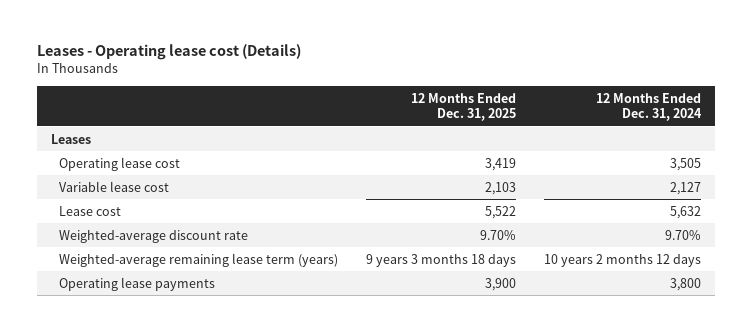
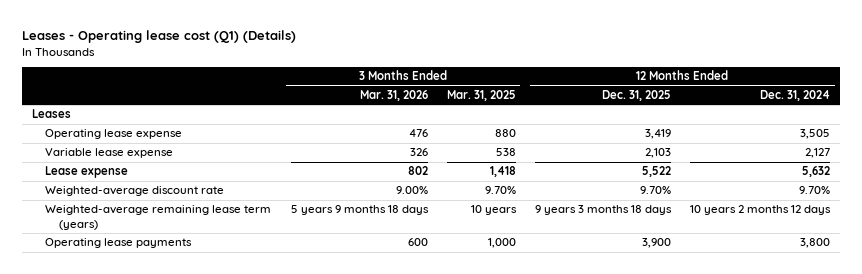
- Leases - Operating lease cost (Details)
+ Leases - Operating lease cost (Q1) (Details)
- | 12 Months Ended Dec. 31, 2025 | 12 Months Ended Dec. 31, 2024
+ | 3 Months Ended Mar. 31, 2026 | 3 Months Ended Mar. 31, 2025 | 12 Months Ended Dec. 31, 2025 | 12 Months Ended Dec. 31, 2024
- Operating lease cost | 3,419 | 3,505
- Variable lease cost | 2,103 | 2,127
- Lease cost | 5,522 | 5,632
+ Operating lease expense | 476 | 880 | 3,419 | 3,505
+ Variable lease expense | 326 | 538 | 2,103 | 2,127
+ Lease expense | 802 | 1,418 | 5,522 | 5,632

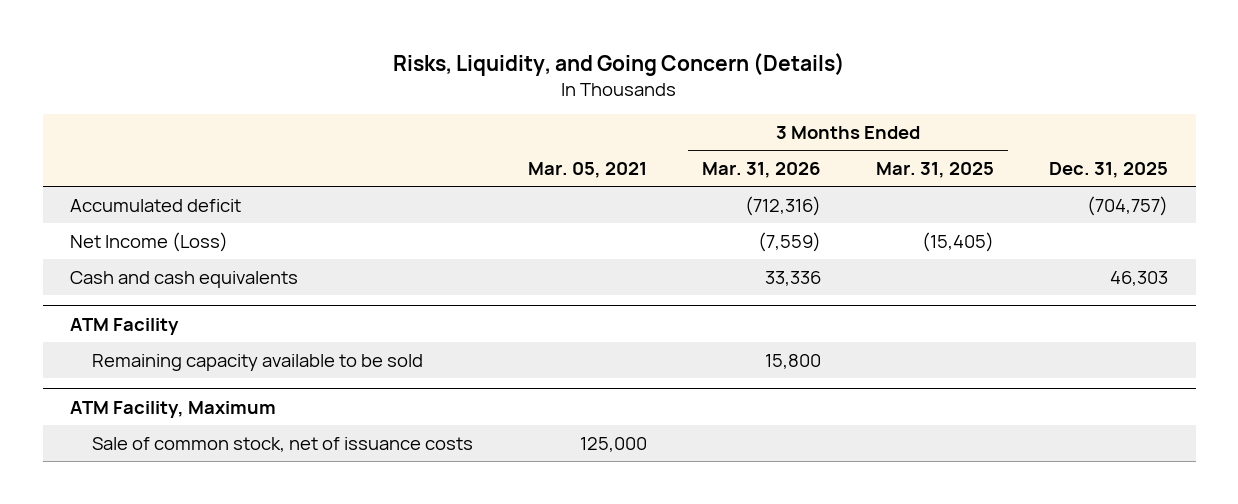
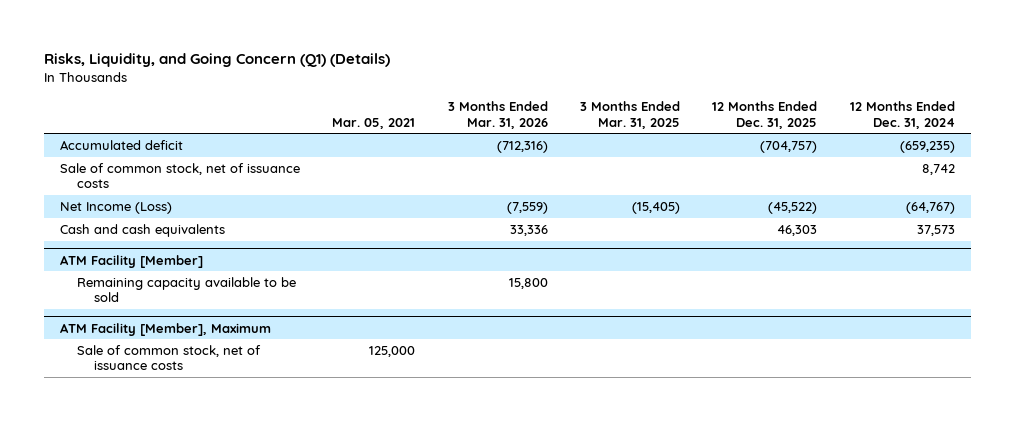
- Risks, Liquidity, and Going Concern (Details)
+ Risks, Liquidity, and Going Concern (Q1) (Details)
- | Mar. 05, 2021 | 3 Months Ended Mar. 31, 2026 | 3 Months Ended Mar. 31, 2025 | Dec. 31, 2025
+ | Mar. 05, 2021 | 3 Months Ended Mar. 31, 2026 | 3 Months Ended Mar. 31, 2025 | 12 Months Ended Dec. 31, 2025 | 12 Months Ended Dec. 31, 2024
+ Sale of common stock, net of issuance costs | | | | | 8,742
- ATM Facility
+ ATM Facility [Member]
- ATM Facility, Maximum
+ ATM Facility [Member], Maximum

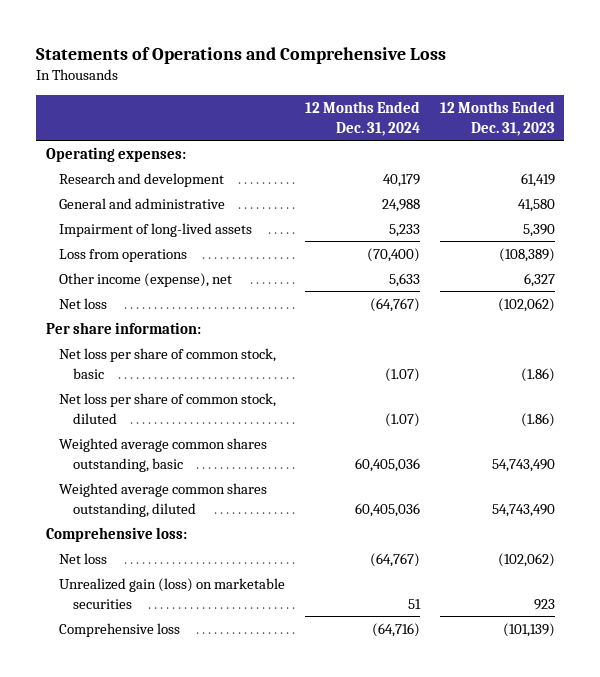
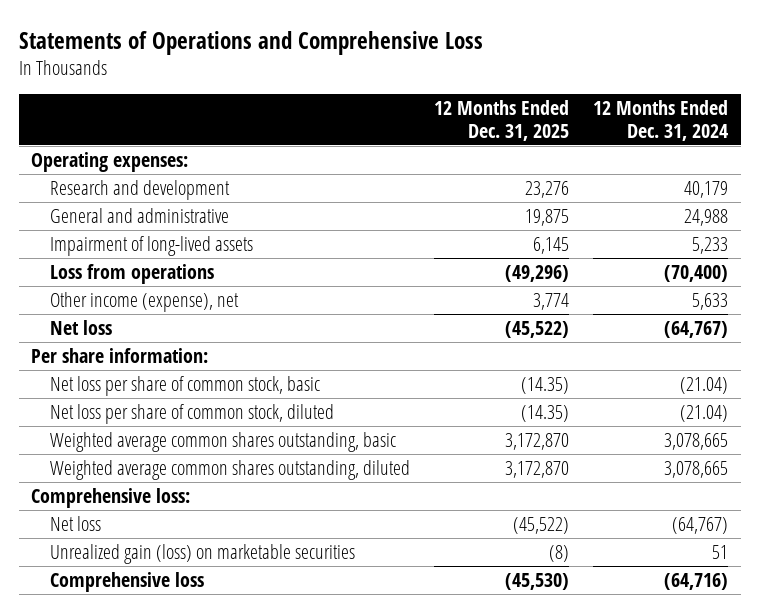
- | 12 Months Ended Dec. 31, 2024 | 12 Months Ended Dec. 31, 2023
+ | 12 Months Ended Dec. 31, 2025 | 12 Months Ended Dec. 31, 2024
- Net loss per share of common stock, basic | (1.07) | (1.86)
- Net loss per share of common stock, diluted | (1.07) | (1.86)
- Weighted average common shares outstanding, basic | 60,405,036 | 54,743,490
- Weighted average common shares outstanding, diluted | 60,405,036 | 54,743,490
+ Net loss per share of common stock, basic | (14.35) | (21.04)
+ Net loss per share of common stock, diluted | (14.35) | (21.04)
+ Weighted average common shares outstanding, basic | 3,172,870 | 3,078,665
+ Weighted average common shares outstanding, diluted | 3,172,870 | 3,078,665

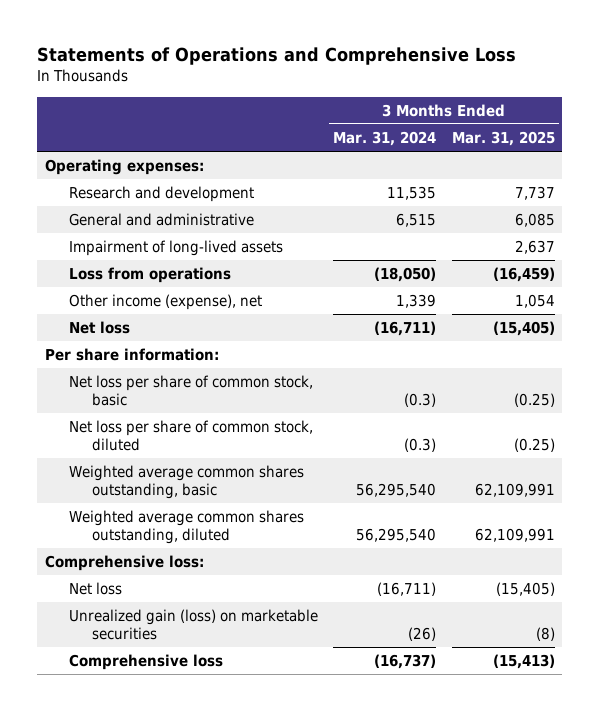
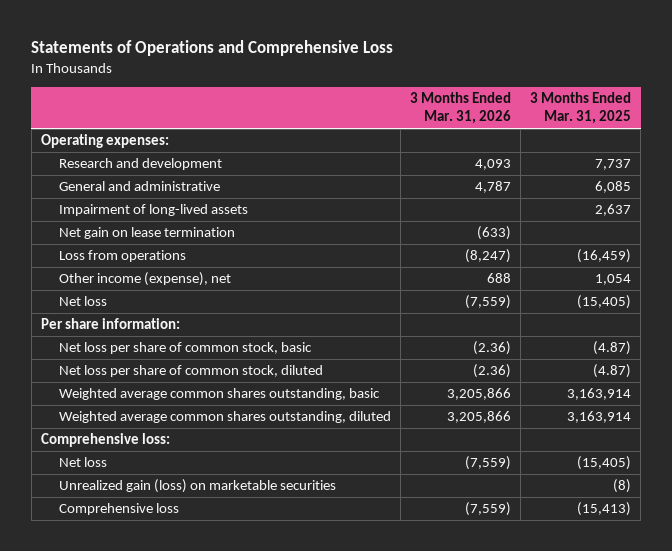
- | 3 Months Ended Mar. 31, 2024 | 3 Months Ended Mar. 31, 2025
+ | 3 Months Ended Mar. 31, 2026 | 3 Months Ended Mar. 31, 2025
+ Net gain on lease termination | (633) |
- Net loss per share of common stock, basic | (0.3) | (0.25)
- Net loss per share of common stock, diluted | (0.3) | (0.25)
- Weighted average common shares outstanding, basic | 56,295,540 | 62,109,991
- Weighted average common shares outstanding, diluted | 56,295,540 | 62,109,991
+ Net loss per share of common stock, basic | (2.36) | (4.87)
+ Net loss per share of common stock, diluted | (2.36) | (4.87)
+ Weighted average common shares outstanding, basic | 3,205,866 | 3,163,914
+ Weighted average common shares outstanding, diluted | 3,205,866 | 3,163,914

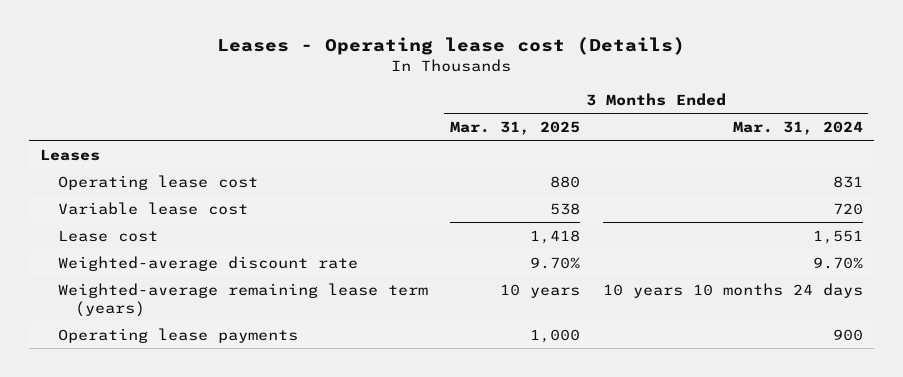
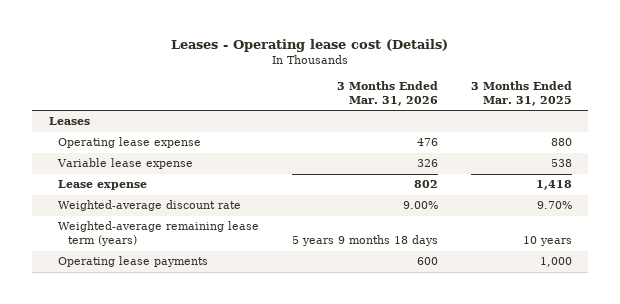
- | 3 Months Ended Mar. 31, 2025 | 3 Months Ended Mar. 31, 2024
+ | 3 Months Ended Mar. 31, 2026 | 3 Months Ended Mar. 31, 2025
- Operating lease cost | 880 | 831
- Variable lease cost | 538 | 720
- Lease cost | 1,418 | 1,551
+ Operating lease expense | 476 | 880
+ Variable lease expense | 326 | 538
+ Lease expense | 802 | 1,418

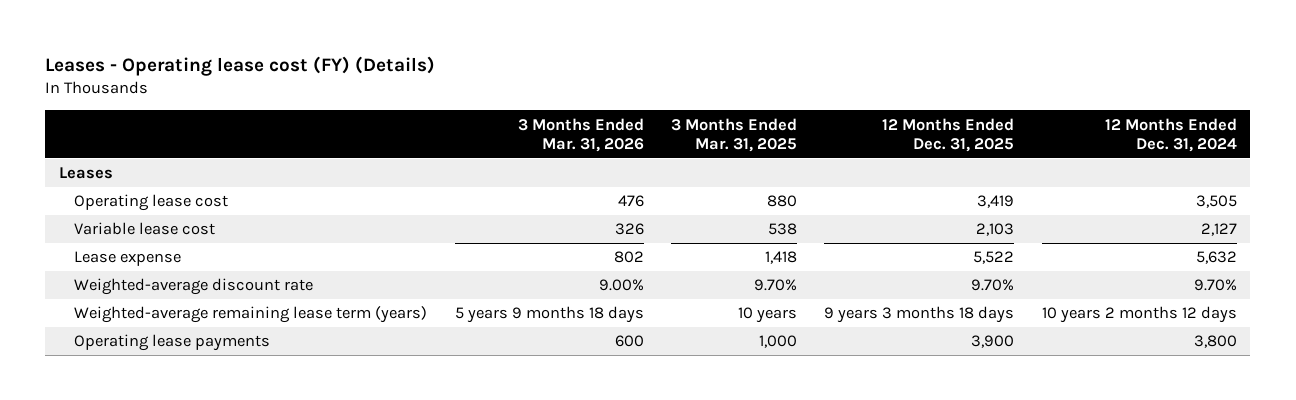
- Leases - Operating lease cost (Details)
+ Leases - Operating lease cost (FY) (Details)
- | 3 Months Ended Mar. 31, 2026 | 3 Months Ended Mar. 31, 2025
+ | 3 Months Ended Mar. 31, 2026 | 3 Months Ended Mar. 31, 2025 | 12 Months Ended Dec. 31, 2025 | 12 Months Ended Dec. 31, 2024
- Operating lease expense | 476 | 880
- Variable lease expense | 326 | 538
+ Operating lease cost | 476 | 880 | 3,419 | 3,505
+ Variable lease cost | 326 | 538 | 2,103 | 2,127

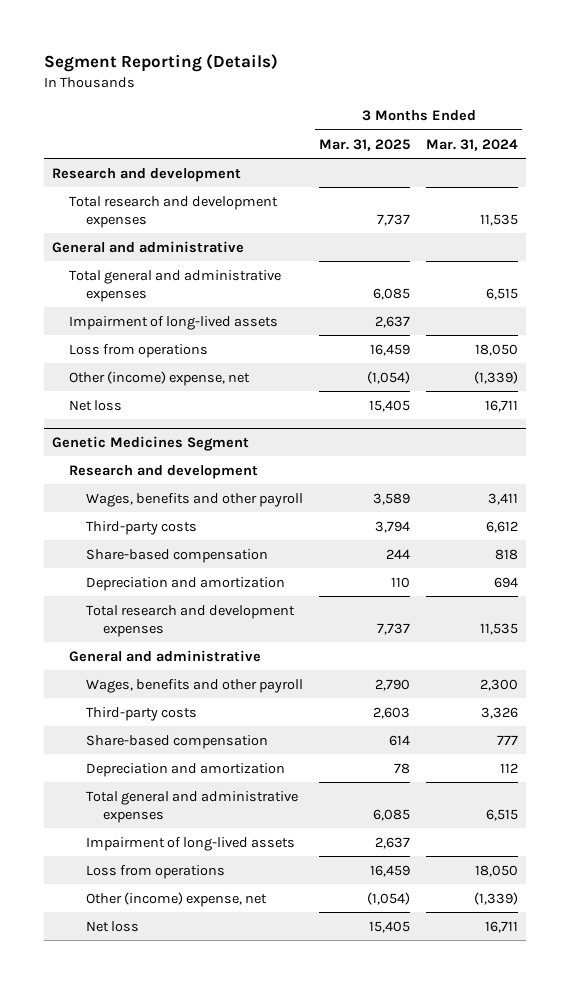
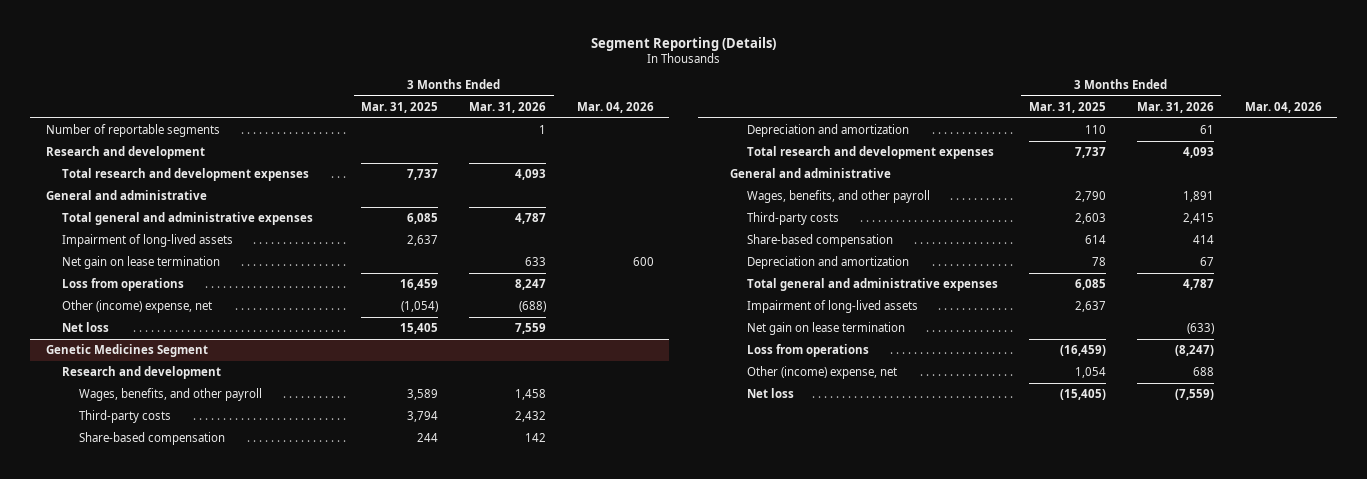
- | 3 Months Ended Mar. 31, 2025 | 3 Months Ended Mar. 31, 2024
+ | 3 Months Ended Mar. 31, 2025 | 3 Months Ended Mar. 31, 2026 | Mar. 04, 2026
+ Number of reportable segments | | 1 |
+ Net gain on lease termination | | 633 | 600
@ Genetic Medicines Segment
- Wages, benefits and other payroll | 3,589 | 3,411
+ Wages, benefits, and other payroll | 3,589 | 1,458 |
- Wages, benefits and other payroll | 2,790 | 2,300
+ Wages, benefits, and other payroll | 2,790 | 1,891 |
- Loss from operations | 16,459 | 18,050
- Other (income) expense, net | (1,054) | (1,339)
- Net loss | 15,405 | 16,711
+ Net gain on lease termination | | (633) |
+ Loss from operations | (16,459) | (8,247) |
+ Other (income) expense, net | 1,054 | 688 |
+ Net loss | (15,405) | (7,559) |

